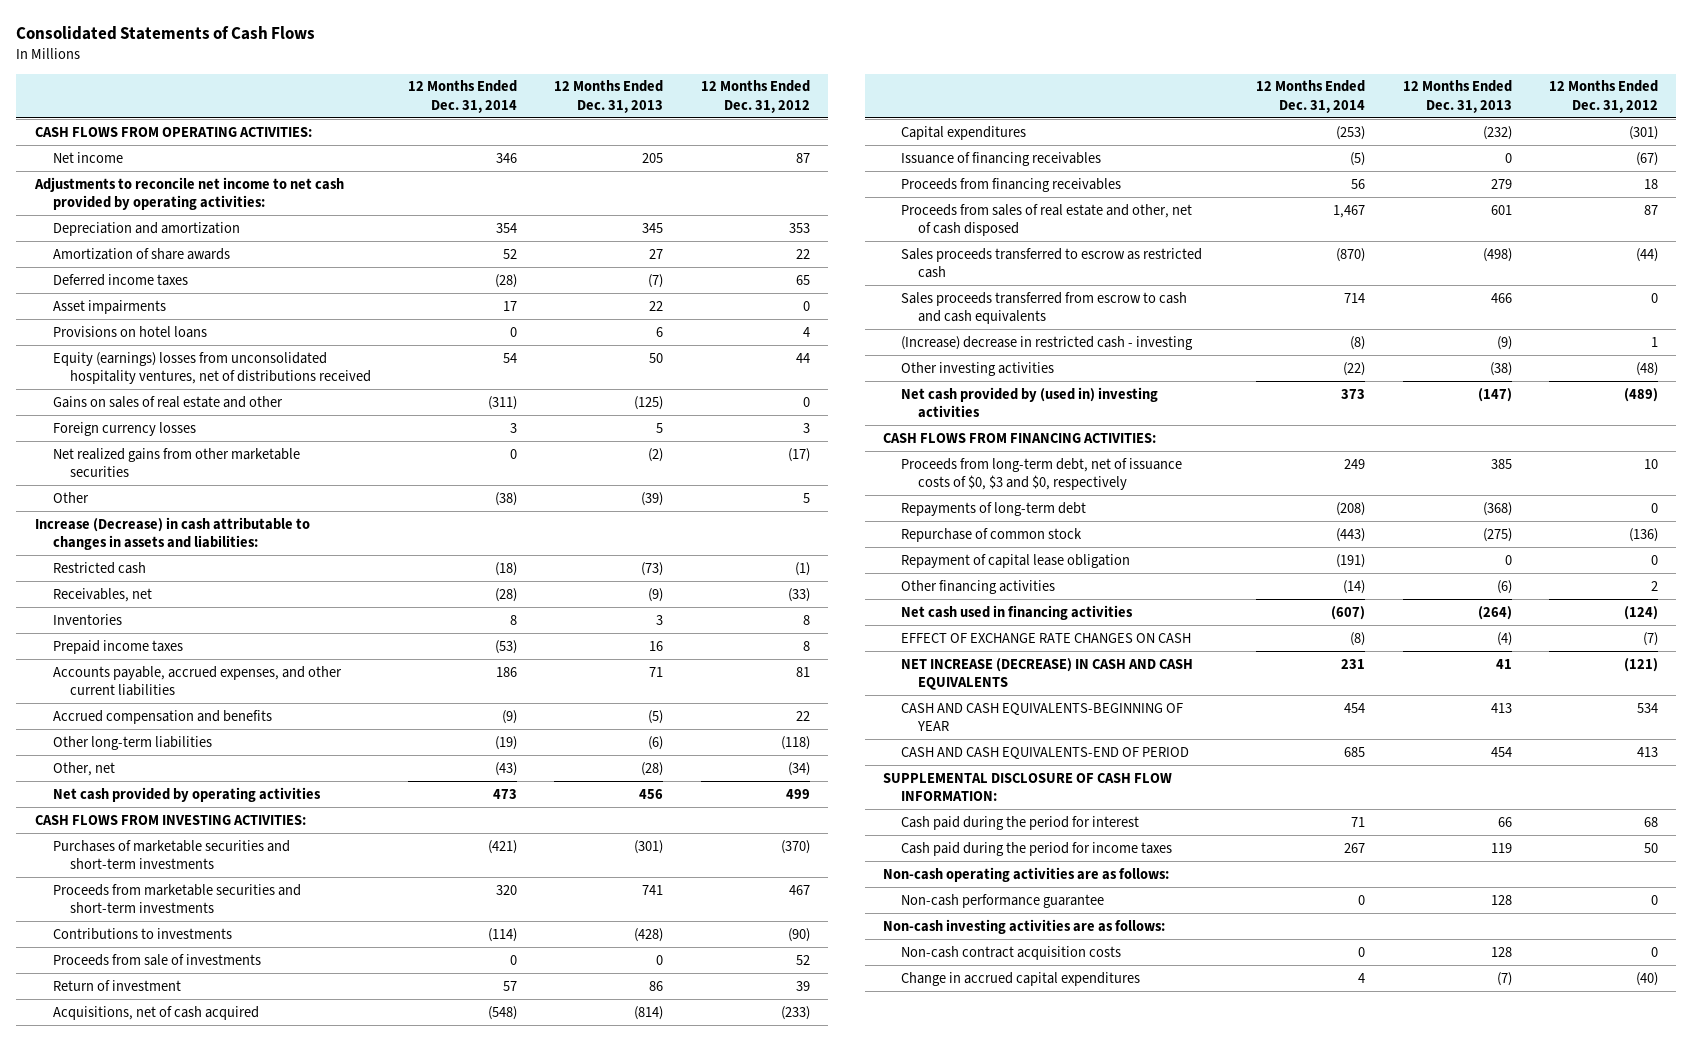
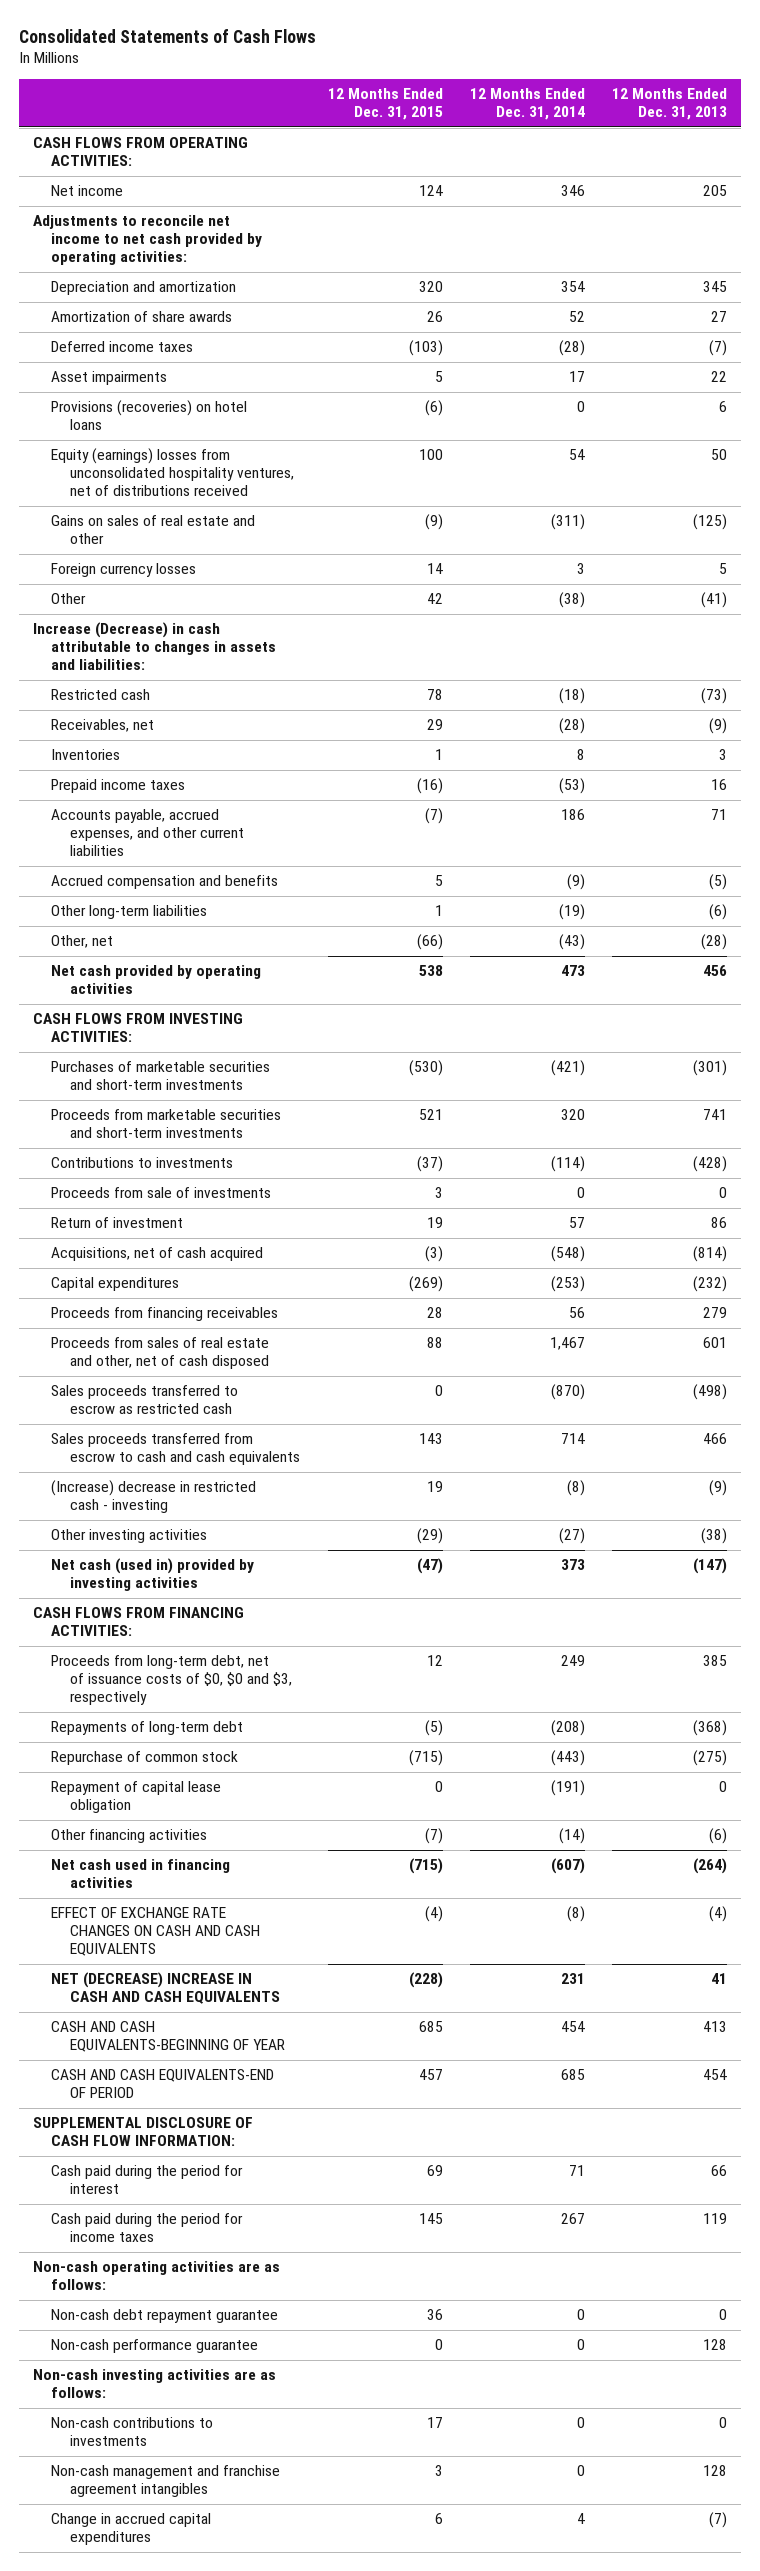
- | 12 Months Ended Dec. 31, 2014 | 12 Months Ended Dec. 31, 2013 | 12 Months Ended Dec. 31, 2012
+ | 12 Months Ended Dec. 31, 2015 | 12 Months Ended Dec. 31, 2014 | 12 Months Ended Dec. 31, 2013
- Provisions on hotel loans | 0 | 6 | 4
+ Provisions (recoveries) on hotel loans | (6) | 0 | 6
- Net realized gains from other marketable securities | 0 | (2) | (17)
- Other | (38) | (39) | 5
+ Other | 42 | (38) | (41)
- Issuance of financing receivables | (5) | 0 | (67)
- Other investing activities | (22) | (38) | (48)
- Net cash provided by (used in) investing activities | 373 | (147) | (489)
+ Other investing activities | (29) | (27) | (38)
+ Net cash (used in) provided by investing activities | (47) | 373 | (147)
- Proceeds from long-term debt, net of issuance costs of $0, $3 and $0, respectively | 249 | 385 | 10
+ Proceeds from long-term debt, net of issuance costs of $0, $0 and $3, respectively | 12 | 249 | 385
- EFFECT OF EXCHANGE RATE CHANGES ON CASH | (8) | (4) | (7)
- NET INCREASE (DECREASE) IN CASH AND CASH EQUIVALENTS | 231 | 41 | (121)
+ EFFECT OF EXCHANGE RATE CHANGES ON CASH AND CASH EQUIVALENTS | (4) | (8) | (4)
+ NET (DECREASE) INCREASE IN CASH AND CASH EQUIVALENTS | (228) | 231 | 41
+ Non-cash debt repayment guarantee | 36 | 0 | 0
- Non-cash contract acquisition costs | 0 | 128 | 0
+ Non-cash contributions to investments | 17 | 0 | 0
+ Non-cash management and franchise agreement intangibles | 3 | 0 | 128

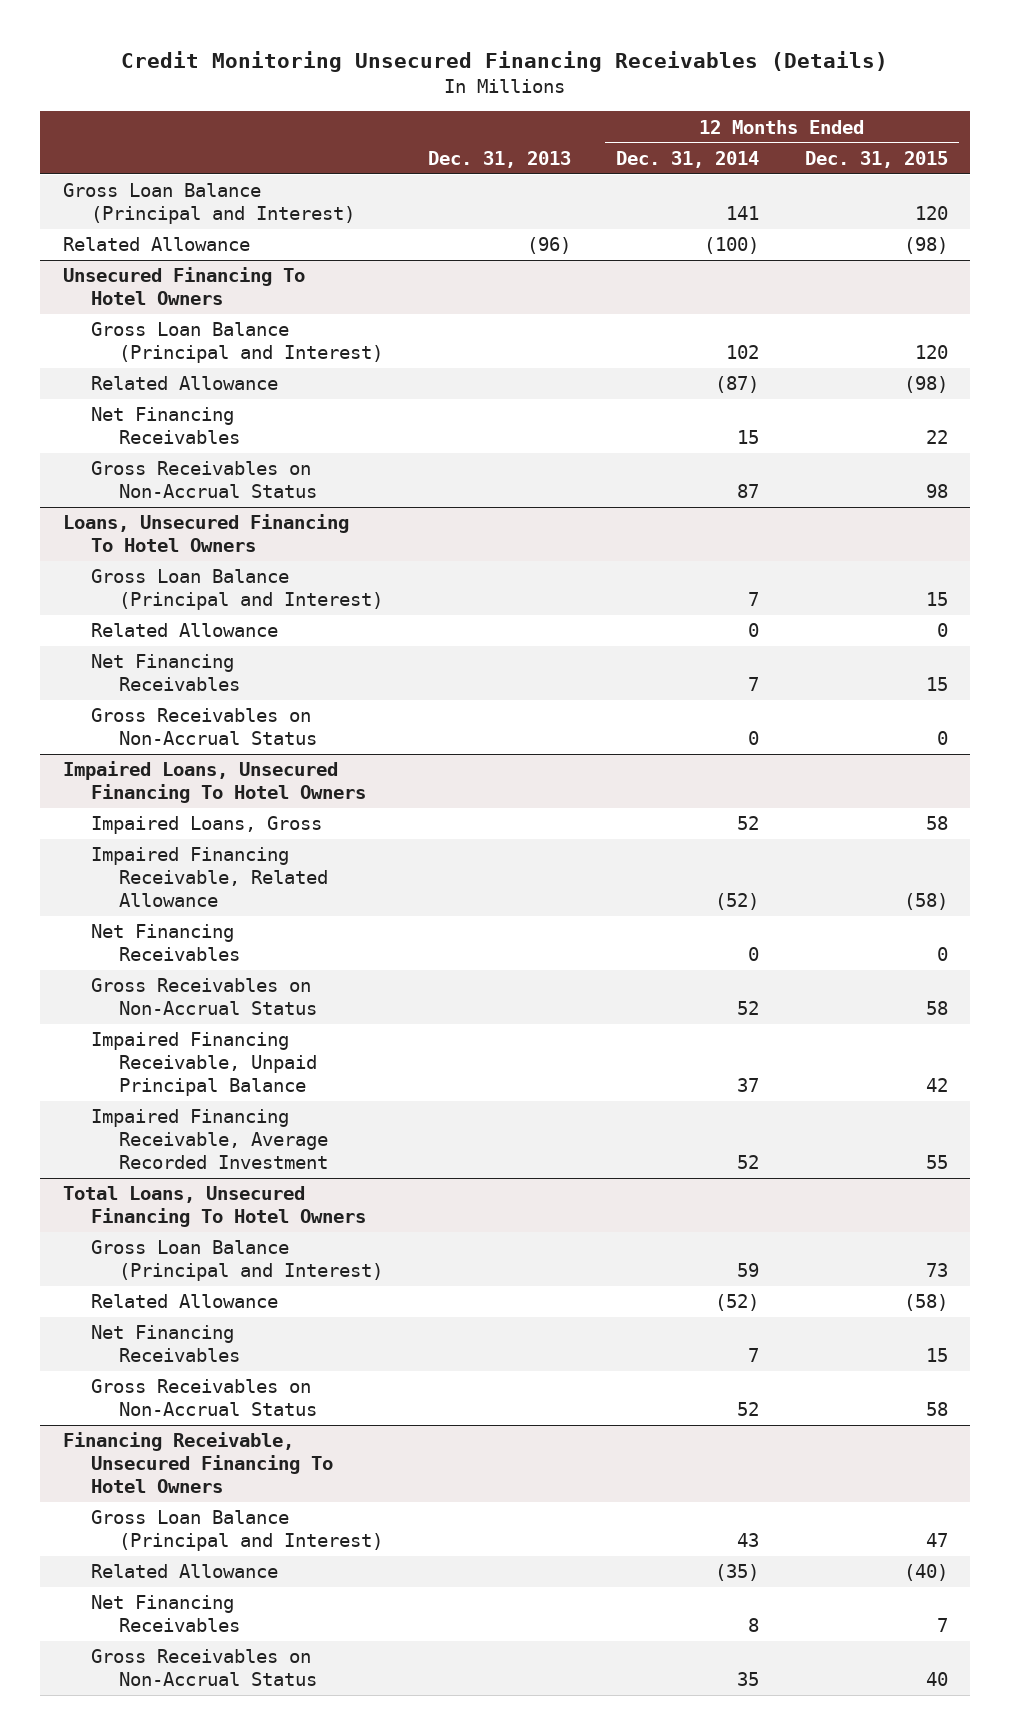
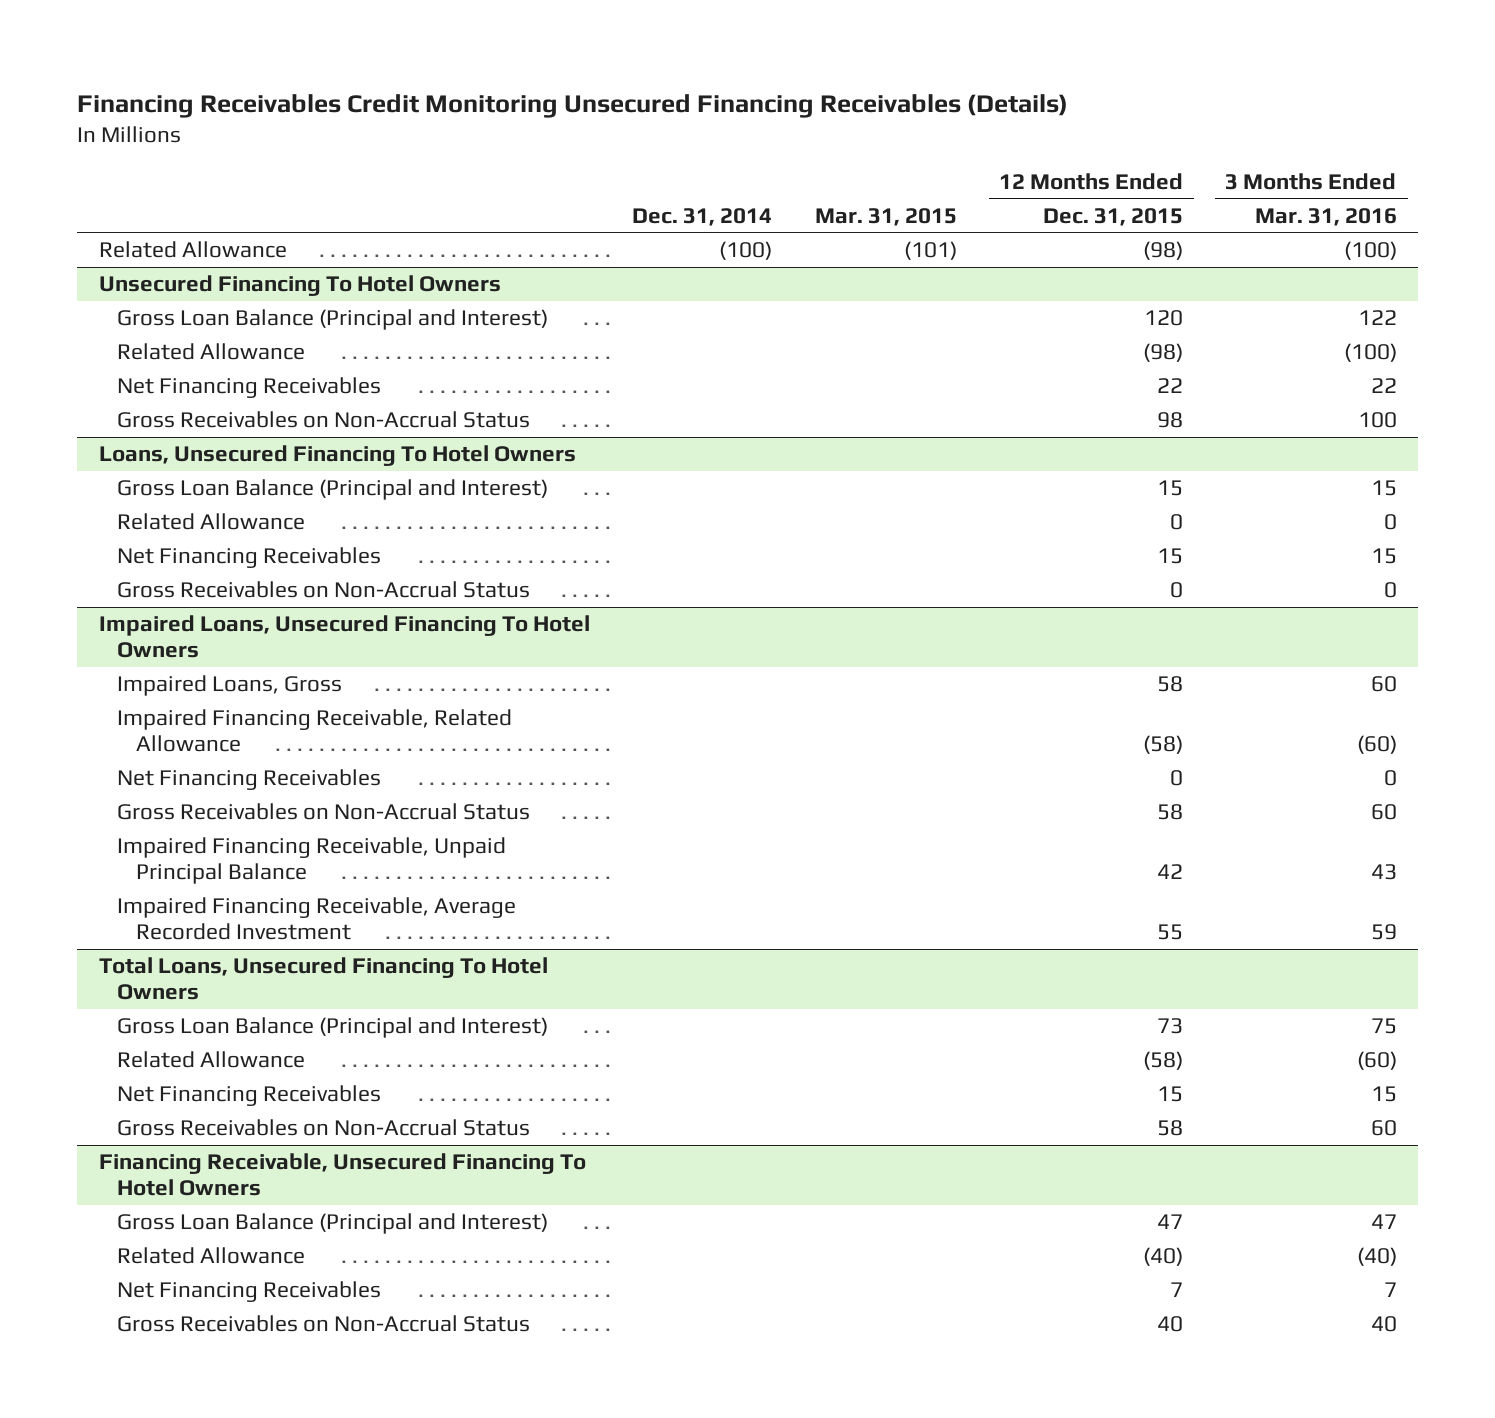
- Credit Monitoring Unsecured Financing Receivables (Details)
+ Financing Receivables Credit Monitoring Unsecured Financing Receivables (Details)
- | Dec. 31, 2013 | 12 Months Ended Dec. 31, 2014 | 12 Months Ended Dec. 31, 2015
+ | Dec. 31, 2014 | Mar. 31, 2015 | 12 Months Ended Dec. 31, 2015 | 3 Months Ended Mar. 31, 2016
- Gross Loan Balance (Principal and Interest) | | 141 | 120

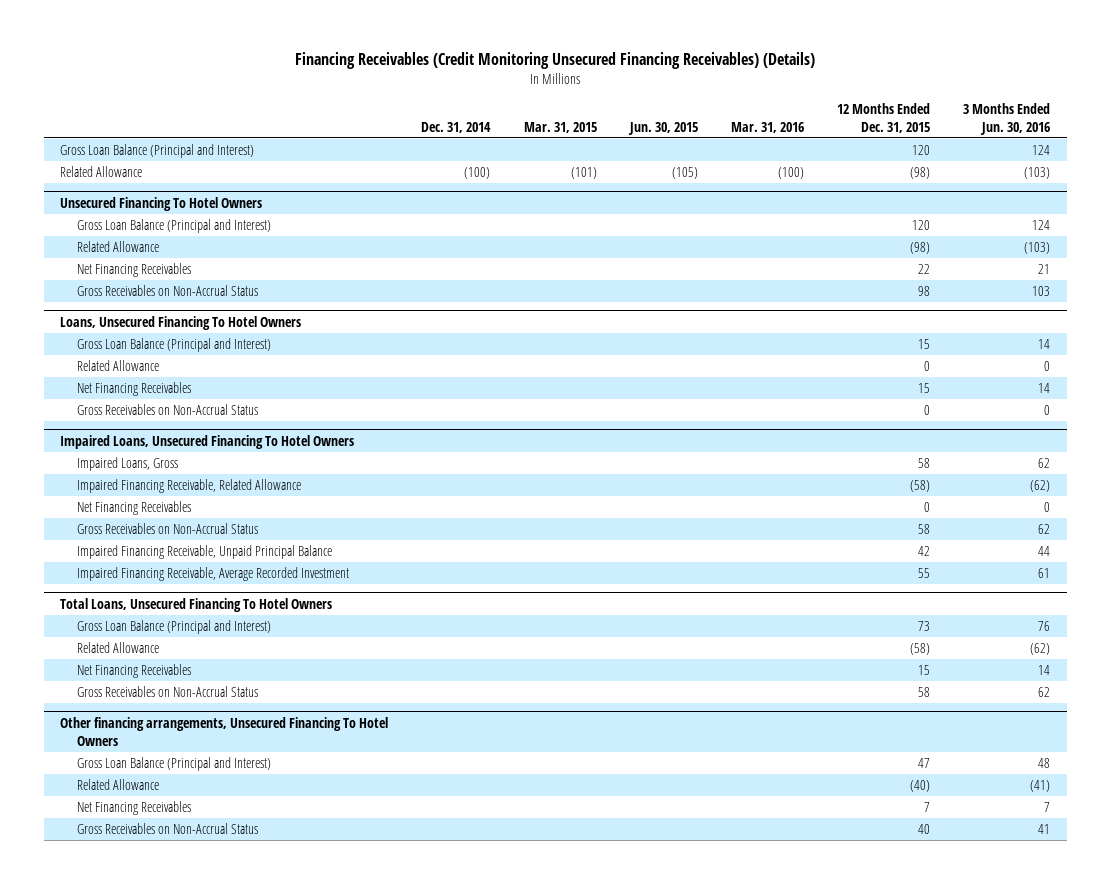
- Financing Receivables Credit Monitoring Unsecured Financing Receivables (Details)
+ Financing Receivables (Credit Monitoring Unsecured Financing Receivables) (Details)
- | Dec. 31, 2014 | Mar. 31, 2015 | 12 Months Ended Dec. 31, 2015 | 3 Months Ended Mar. 31, 2016
+ | Dec. 31, 2014 | Mar. 31, 2015 | Jun. 30, 2015 | Mar. 31, 2016 | 12 Months Ended Dec. 31, 2015 | 3 Months Ended Jun. 30, 2016
+ Gross Loan Balance (Principal and Interest) | | | | | 120 | 124
- Financing Receivable, Unsecured Financing To Hotel Owners
+ Other financing arrangements, Unsecured Financing To Hotel Owners

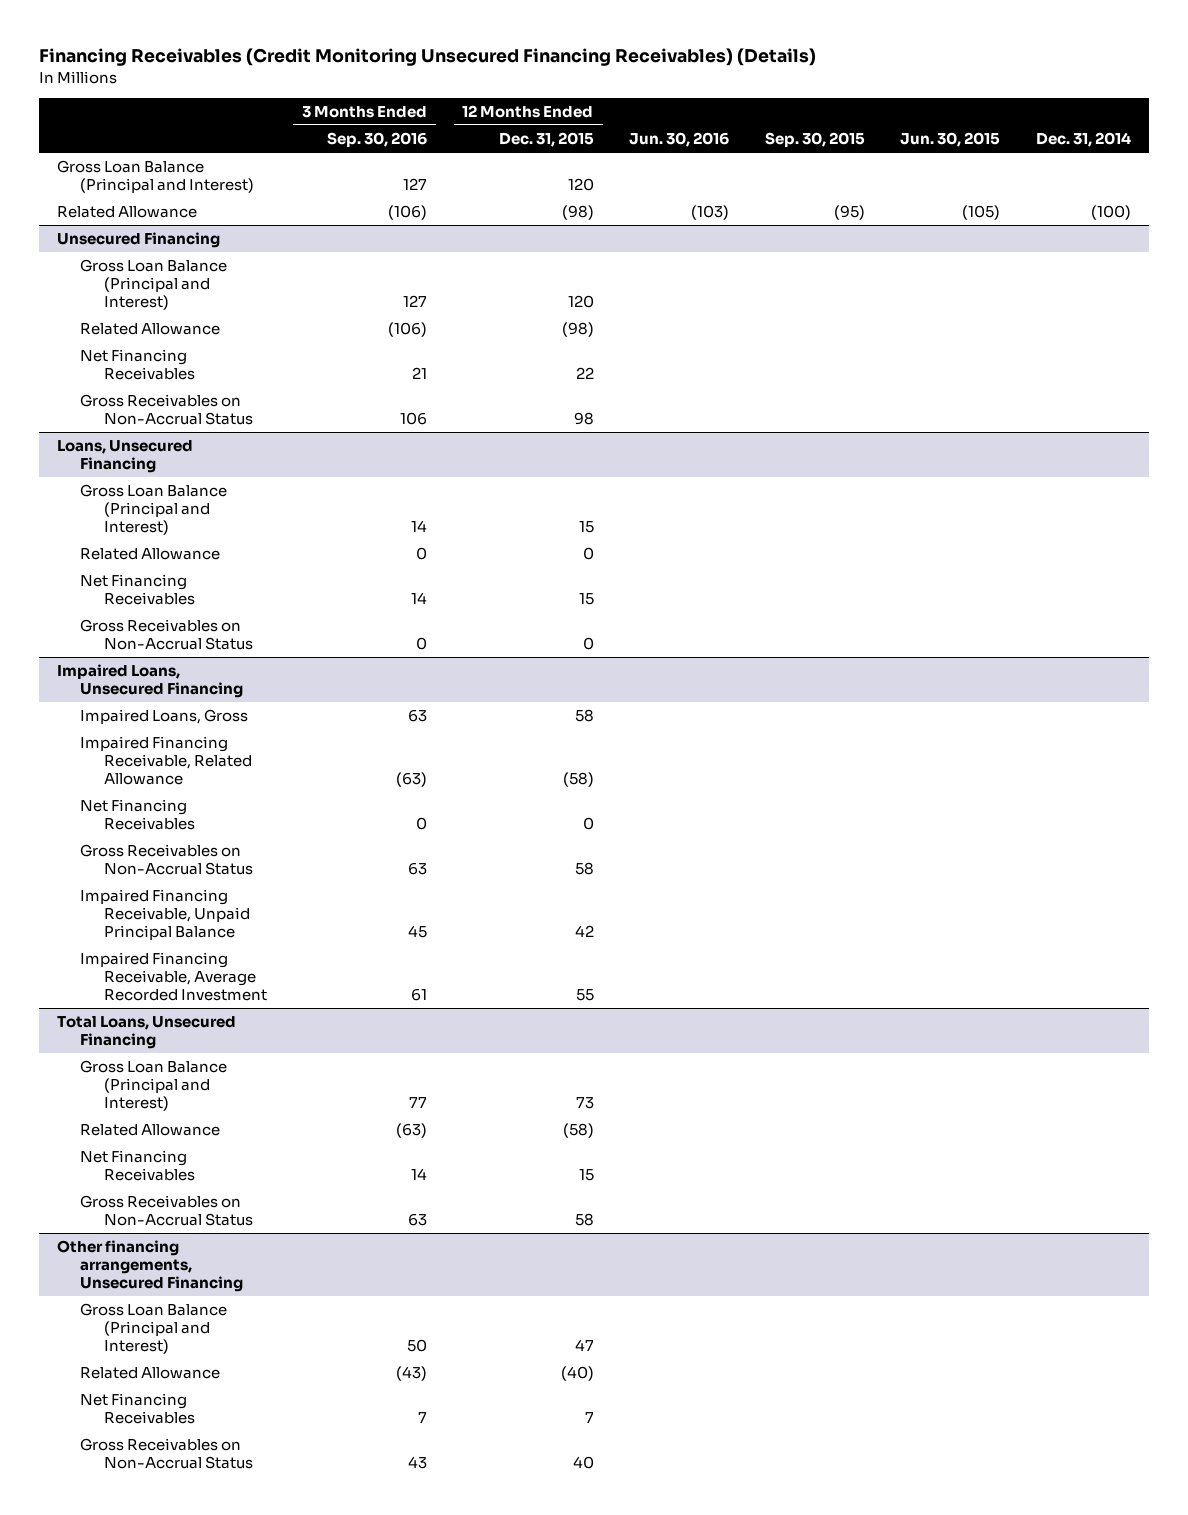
- | Dec. 31, 2014 | Mar. 31, 2015 | Jun. 30, 2015 | Mar. 31, 2016 | 12 Months Ended Dec. 31, 2015 | 3 Months Ended Jun. 30, 2016
+ | 3 Months Ended Sep. 30, 2016 | 12 Months Ended Dec. 31, 2015 | Jun. 30, 2016 | Sep. 30, 2015 | Jun. 30, 2015 | Dec. 31, 2014
- Unsecured Financing To Hotel Owners
+ Unsecured Financing
- Loans, Unsecured Financing To Hotel Owners
+ Loans, Unsecured Financing
- Impaired Loans, Unsecured Financing To Hotel Owners
+ Impaired Loans, Unsecured Financing
- Total Loans, Unsecured Financing To Hotel Owners
+ Total Loans, Unsecured Financing
- Other financing arrangements, Unsecured Financing To Hotel Owners
+ Other financing arrangements, Unsecured Financing

